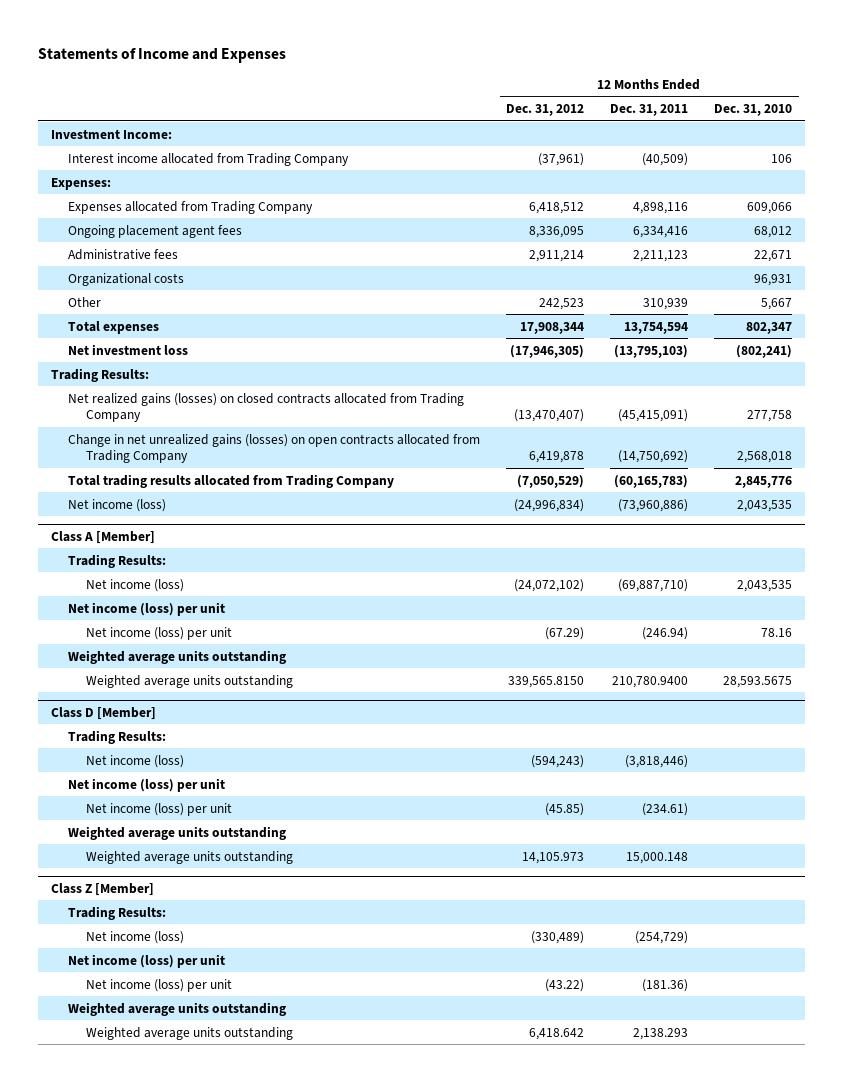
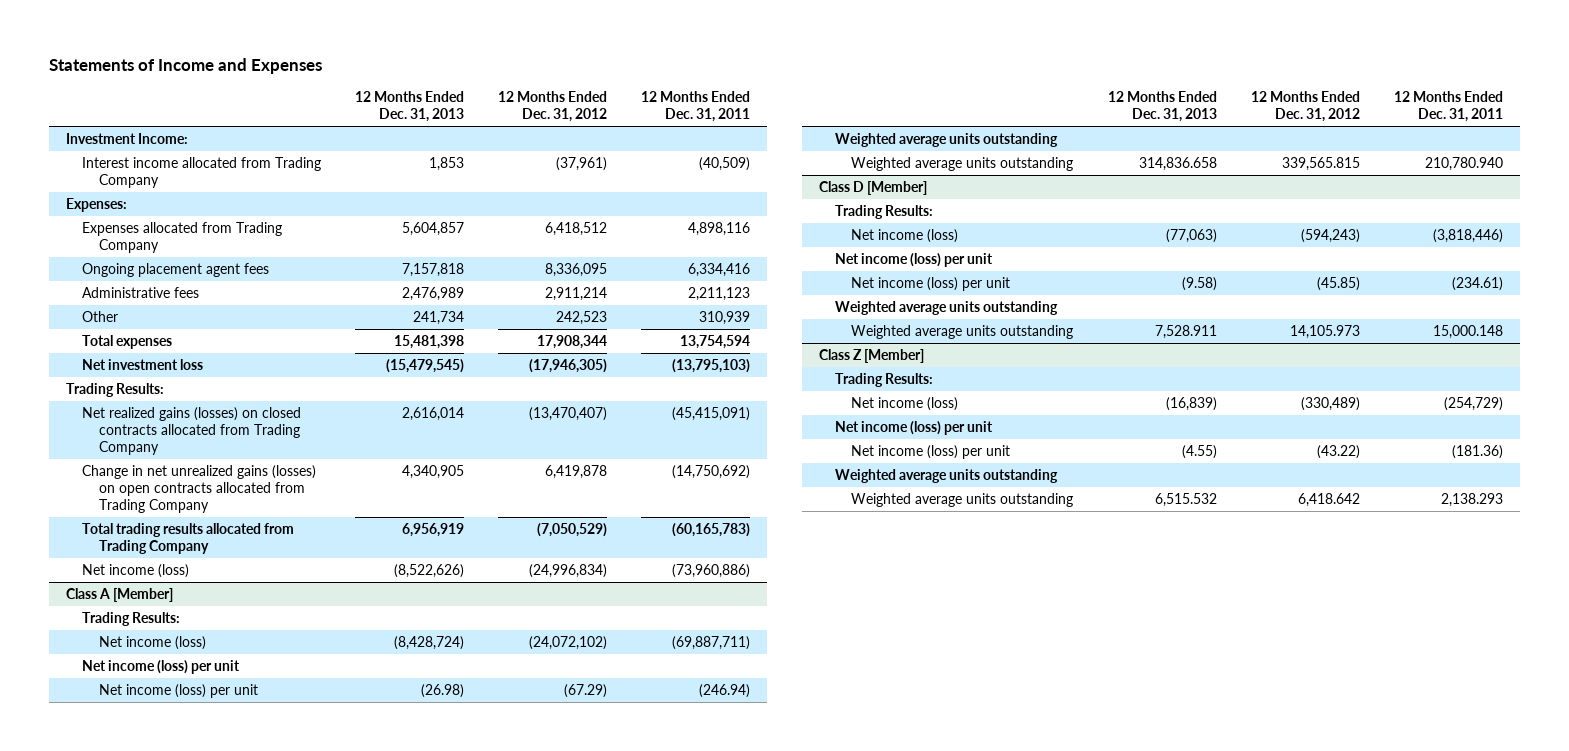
- | 12 Months Ended Dec. 31, 2012 | 12 Months Ended Dec. 31, 2011 | 12 Months Ended Dec. 31, 2010
+ | 12 Months Ended Dec. 31, 2013 | 12 Months Ended Dec. 31, 2012 | 12 Months Ended Dec. 31, 2011
- Organizational costs | | | 96,931
@ Class A [Member]
- Net income (loss) | (24,072,102) | (69,887,710) | 2,043,535
+ Net income (loss) | (8,428,724) | (24,072,102) | (69,887,711)
- Weighted average units outstanding | 339,565.8150 | 210,780.9400 | 28,593.5675
+ Weighted average units outstanding | 314,836.658 | 339,565.815 | 210,780.940

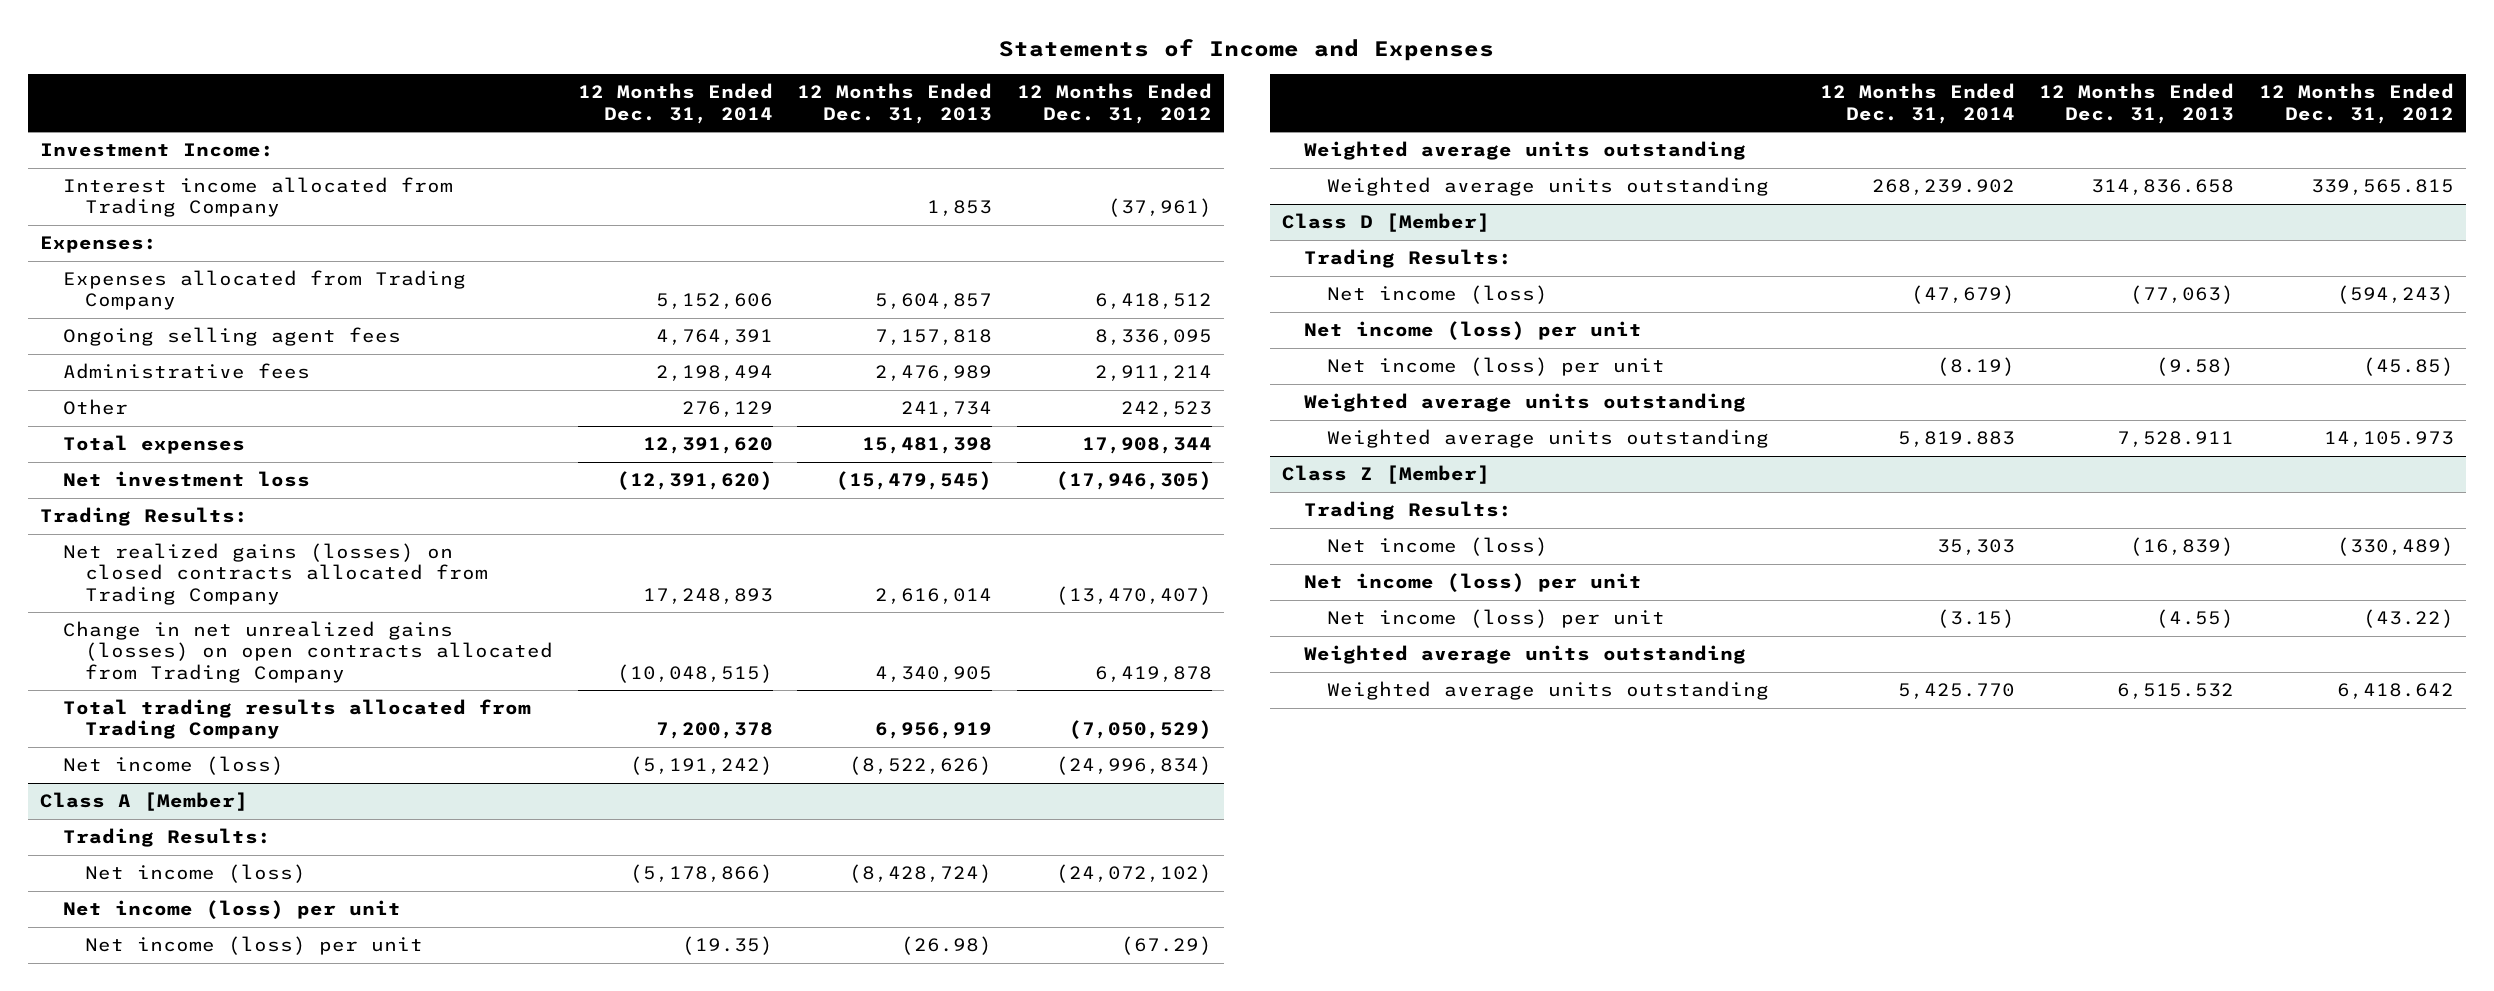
- | 12 Months Ended Dec. 31, 2013 | 12 Months Ended Dec. 31, 2012 | 12 Months Ended Dec. 31, 2011
+ | 12 Months Ended Dec. 31, 2014 | 12 Months Ended Dec. 31, 2013 | 12 Months Ended Dec. 31, 2012
- Ongoing placement agent fees | 7,157,818 | 8,336,095 | 6,334,416
+ Ongoing selling agent fees | 4,764,391 | 7,157,818 | 8,336,095

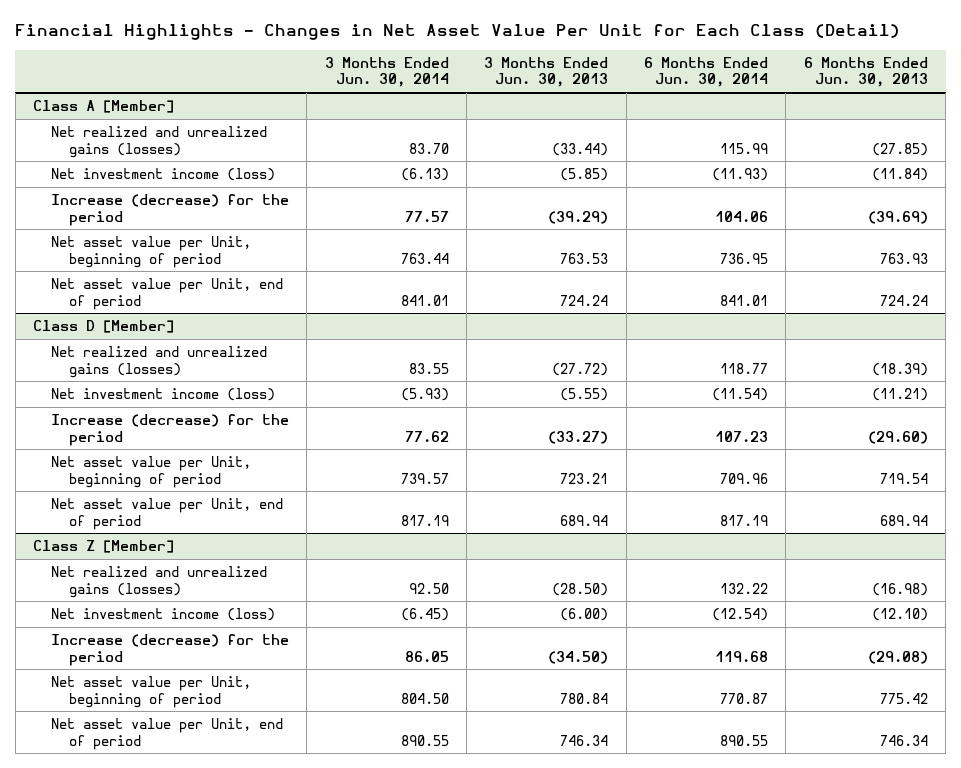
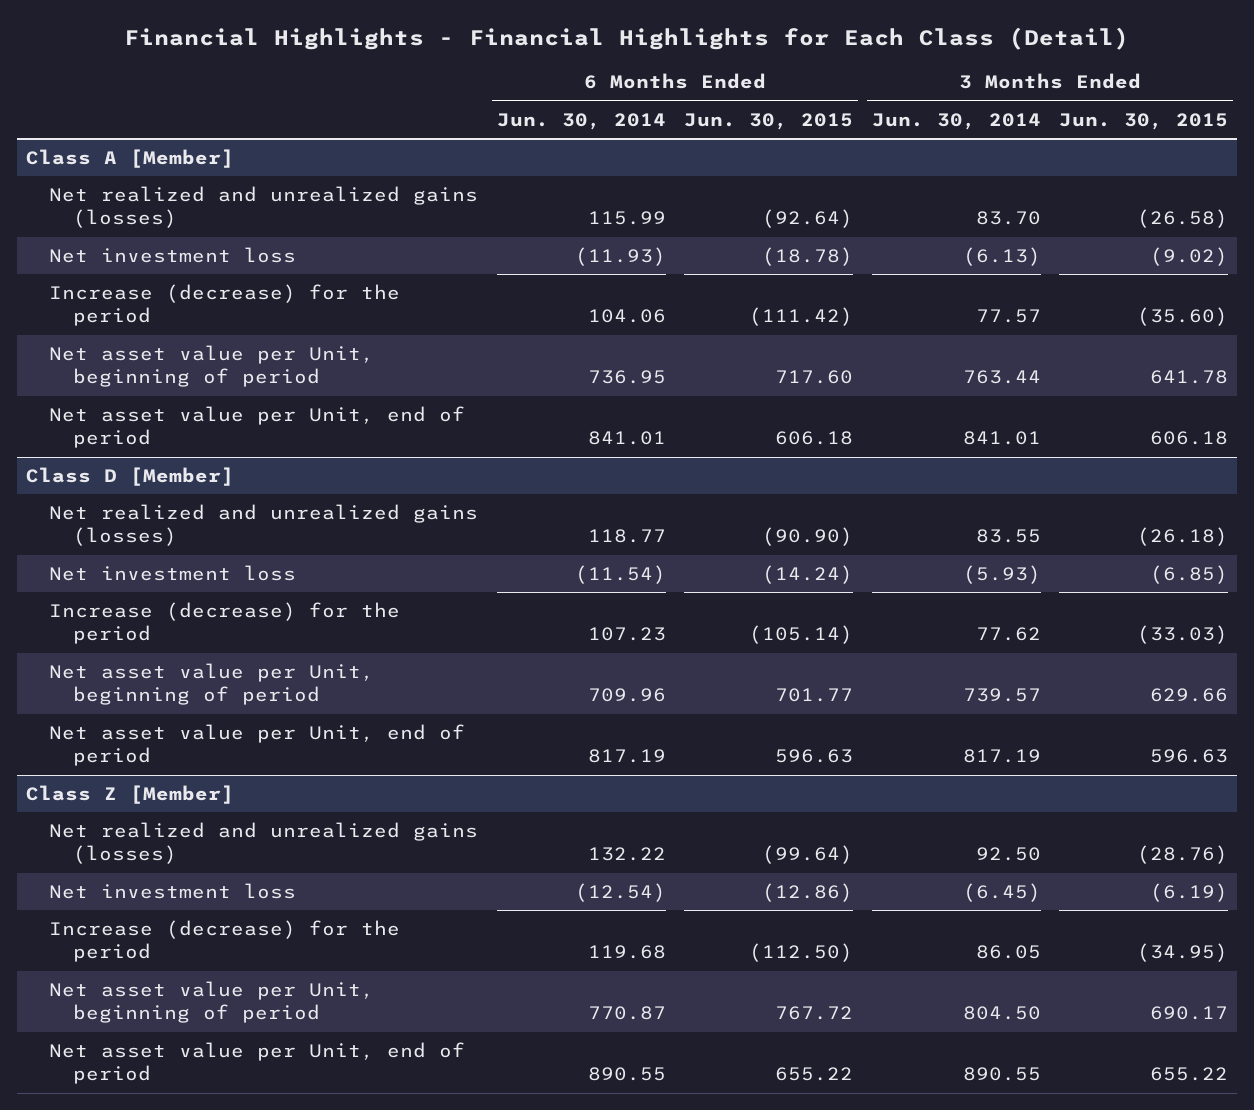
- Financial Highlights - Changes in Net Asset Value Per Unit for Each Class (Detail)
+ Financial Highlights - Financial Highlights for Each Class (Detail)
- | 3 Months Ended Jun. 30, 2014 | 3 Months Ended Jun. 30, 2013 | 6 Months Ended Jun. 30, 2014 | 6 Months Ended Jun. 30, 2013
+ | 6 Months Ended Jun. 30, 2014 | 6 Months Ended Jun. 30, 2015 | 3 Months Ended Jun. 30, 2014 | 3 Months Ended Jun. 30, 2015
@ Class A [Member]
- Net investment income (loss) | (6.13) | (5.85) | (11.93) | (11.84)
+ Net investment loss | (11.93) | (18.78) | (6.13) | (9.02)
@ Class D [Member]
- Net investment income (loss) | (5.93) | (5.55) | (11.54) | (11.21)
+ Net investment loss | (11.54) | (14.24) | (5.93) | (6.85)
@ Class Z [Member]
- Net investment income (loss) | (6.45) | (6.00) | (12.54) | (12.10)
+ Net investment loss | (12.54) | (12.86) | (6.45) | (6.19)

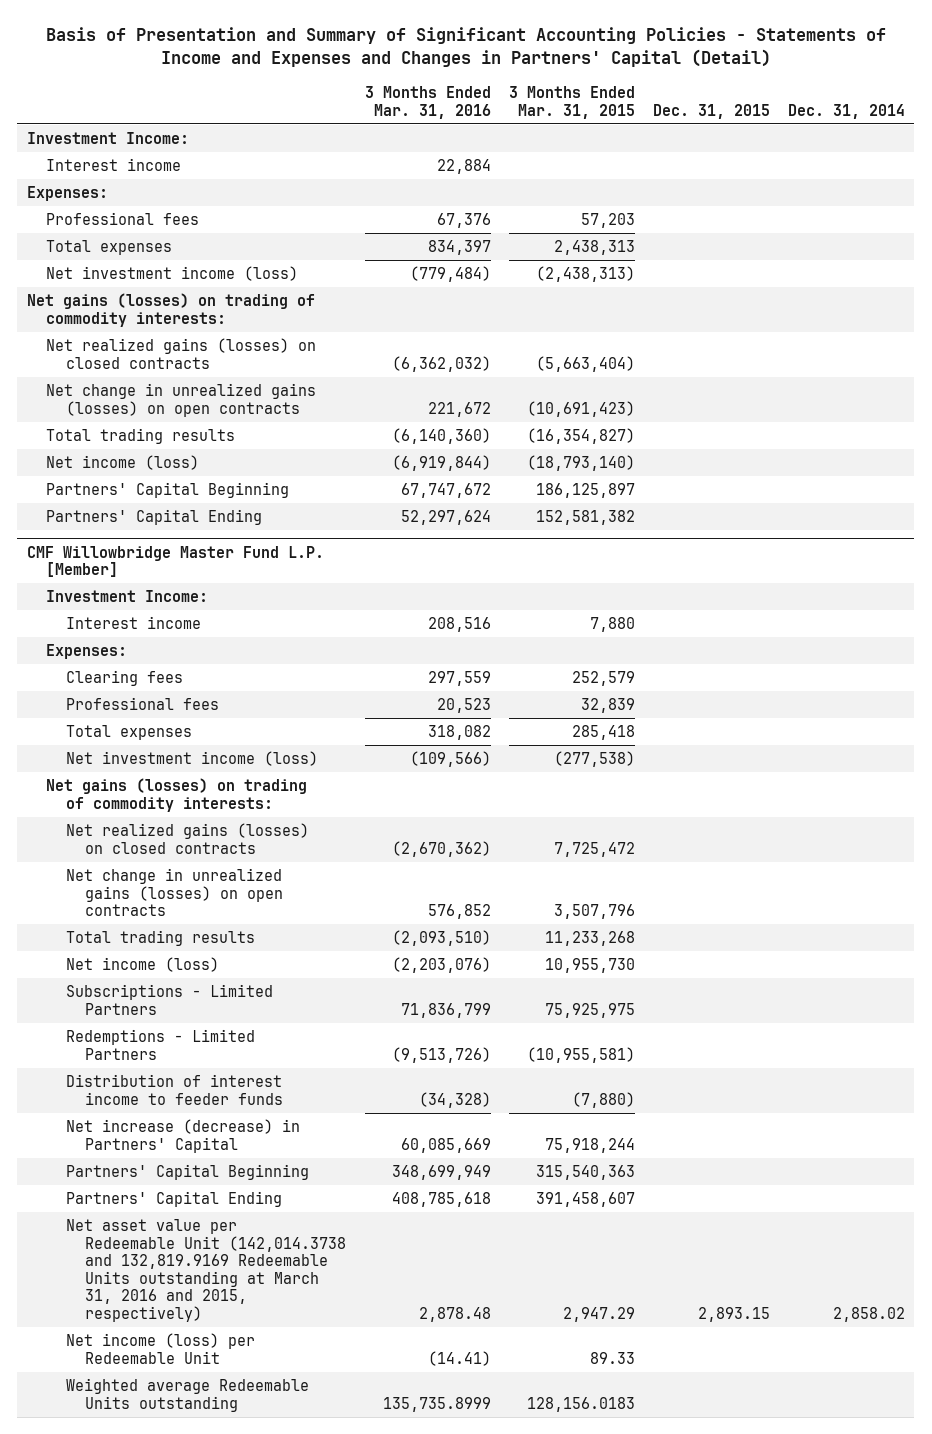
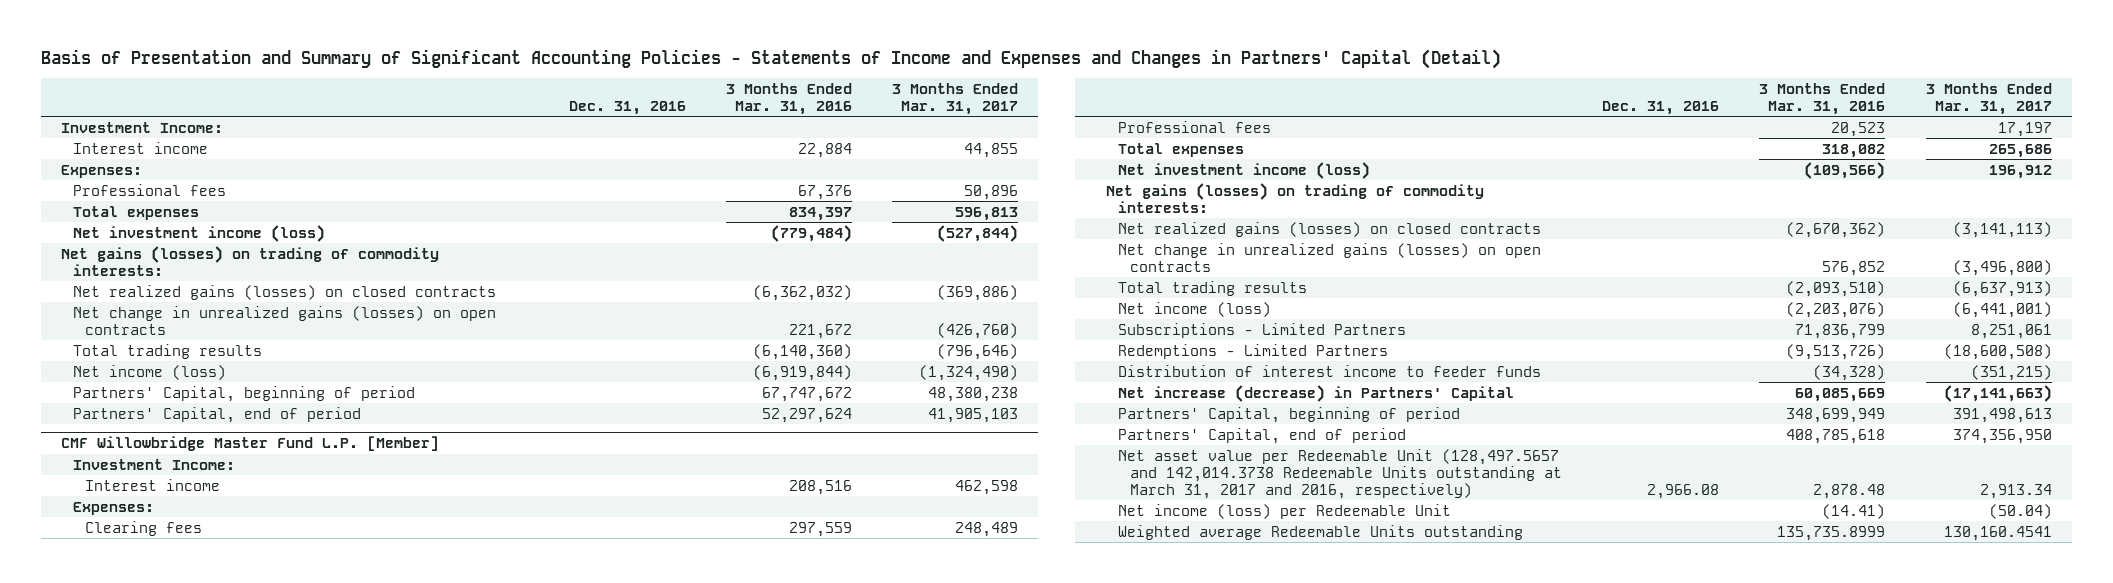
- | 3 Months Ended Mar. 31, 2016 | 3 Months Ended Mar. 31, 2015 | Dec. 31, 2015 | Dec. 31, 2014
+ | Dec. 31, 2016 | 3 Months Ended Mar. 31, 2016 | 3 Months Ended Mar. 31, 2017
- Partners' Capital Beginning | 67,747,672 | 186,125,897 | |
- Partners' Capital Ending | 52,297,624 | 152,581,382 | |
+ Partners' Capital, beginning of period | | 67,747,672 | 48,380,238
+ Partners' Capital, end of period | | 52,297,624 | 41,905,103
@ CMF Willowbridge Master Fund L.P. [Member]
- Partners' Capital Beginning | 348,699,949 | 315,540,363 | |
- Partners' Capital Ending | 408,785,618 | 391,458,607 | |
- Net asset value per Redeemable Unit (142,014.3738 and 132,819.9169 Redeemable Units outstanding at March 31, 2016 and 2015, respectively) | 2,878.48 | 2,947.29 | 2,893.15 | 2,858.02
+ Partners' Capital, beginning of period | | 348,699,949 | 391,498,613
+ Partners' Capital, end of period | | 408,785,618 | 374,356,950
+ Net asset value per Redeemable Unit (128,497.5657 and 142,014.3738 Redeemable Units outstanding at March 31, 2017 and 2016, respectively) | 2,966.08 | 2,878.48 | 2,913.34

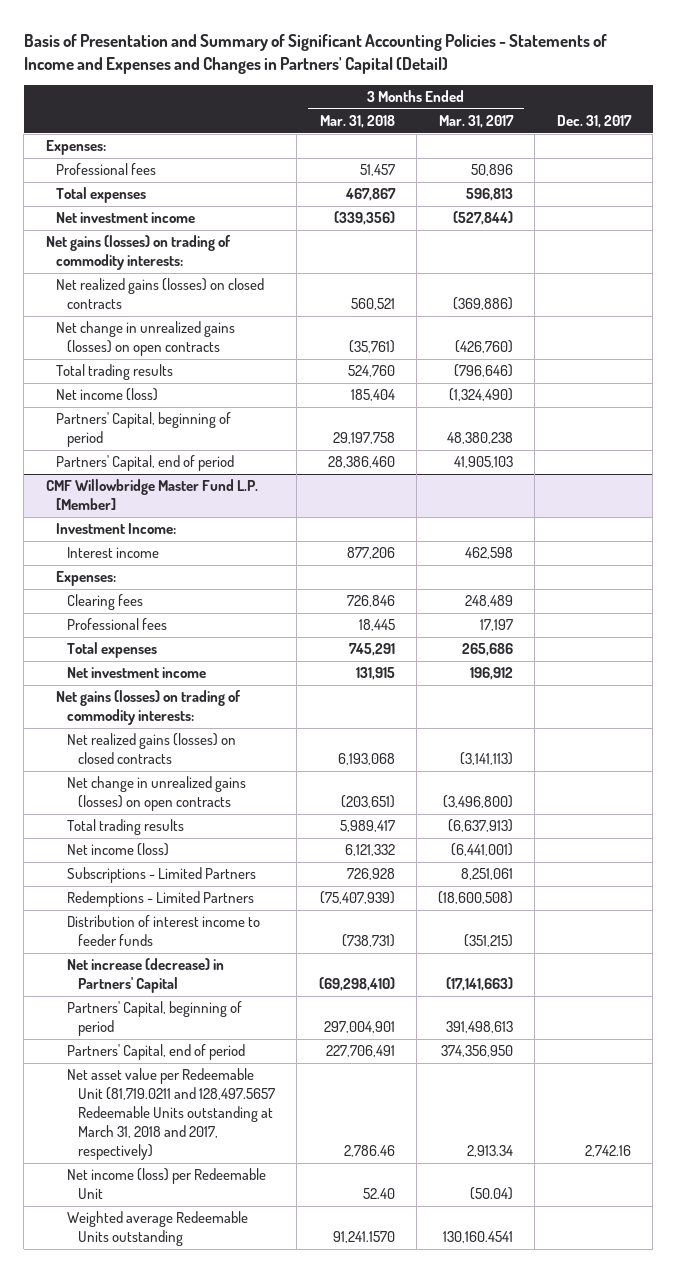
- | Dec. 31, 2016 | 3 Months Ended Mar. 31, 2016 | 3 Months Ended Mar. 31, 2017
+ | 3 Months Ended Mar. 31, 2018 | 3 Months Ended Mar. 31, 2017 | Dec. 31, 2017
- Investment Income:
- Interest income | | 22,884 | 44,855
- Net investment income (loss) | | (779,484) | (527,844)
+ Net investment income | (339,356) | (527,844) |
@ CMF Willowbridge Master Fund L.P. [Member]
- Net investment income (loss) | | (109,566) | 196,912
+ Net investment income | 131,915 | 196,912 |
- Net asset value per Redeemable Unit (128,497.5657 and 142,014.3738 Redeemable Units outstanding at March 31, 2017 and 2016, respectively) | 2,966.08 | 2,878.48 | 2,913.34
+ Net asset value per Redeemable Unit (81,719.0211 and 128,497.5657 Redeemable Units outstanding at March 31, 2018 and 2017, respectively) | 2,786.46 | 2,913.34 | 2,742.16

